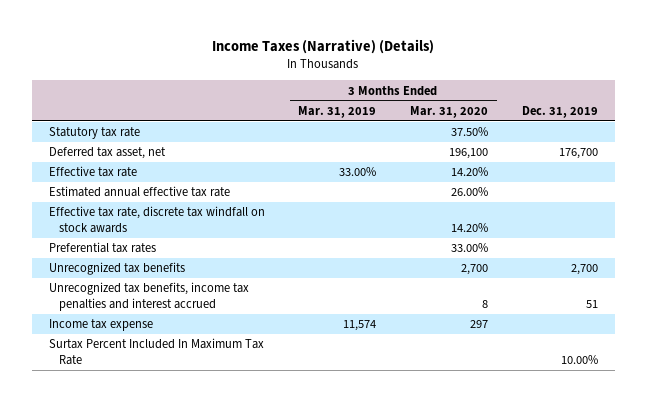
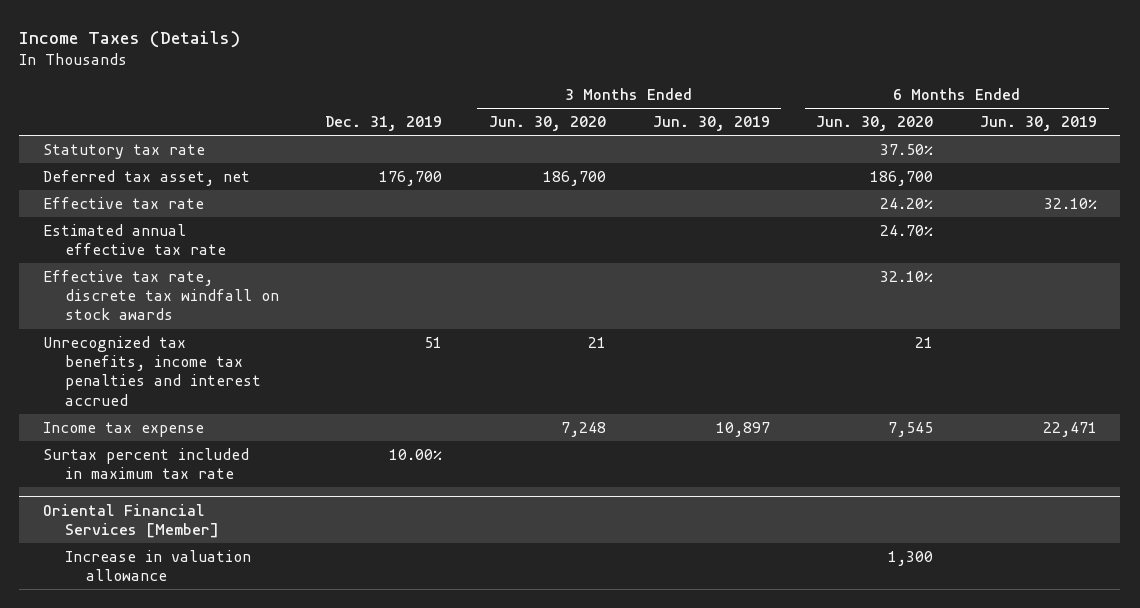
- Income Taxes (Narrative) (Details)
+ Income Taxes (Details)
- | 3 Months Ended Mar. 31, 2019 | 3 Months Ended Mar. 31, 2020 | Dec. 31, 2019
+ | Dec. 31, 2019 | 3 Months Ended Jun. 30, 2020 | 3 Months Ended Jun. 30, 2019 | 6 Months Ended Jun. 30, 2020 | 6 Months Ended Jun. 30, 2019
- Preferential tax rates | | 33.00% |
- Unrecognized tax benefits | | 2,700 | 2,700
- Surtax Percent Included In Maximum Tax Rate | | | 10.00%
+ Surtax percent included in maximum tax rate | 10.00% | | | |
+ Oriental Financial Services [Member]
+ Increase in valuation allowance | | | | 1,300 |

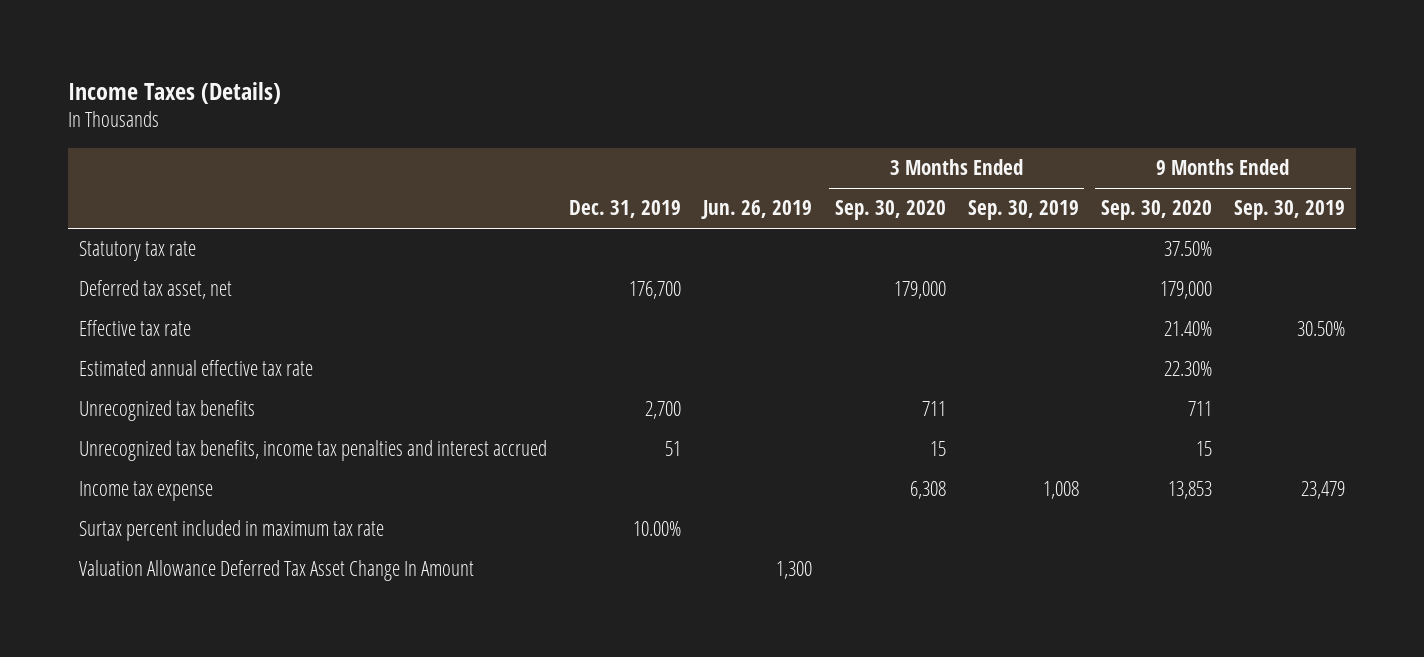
- | Dec. 31, 2019 | 3 Months Ended Jun. 30, 2020 | 3 Months Ended Jun. 30, 2019 | 6 Months Ended Jun. 30, 2020 | 6 Months Ended Jun. 30, 2019
+ | Dec. 31, 2019 | Jun. 26, 2019 | 3 Months Ended Sep. 30, 2020 | 3 Months Ended Sep. 30, 2019 | 9 Months Ended Sep. 30, 2020 | 9 Months Ended Sep. 30, 2019
- Effective tax rate, discrete tax windfall on stock awards | | | | 32.10% |
+ Unrecognized tax benefits | 2,700 | | 711 | | 711 |
- Oriental Financial Services [Member]
- Increase in valuation allowance | | | | 1,300 |
+ Valuation Allowance Deferred Tax Asset Change In Amount | | 1,300 | | | |

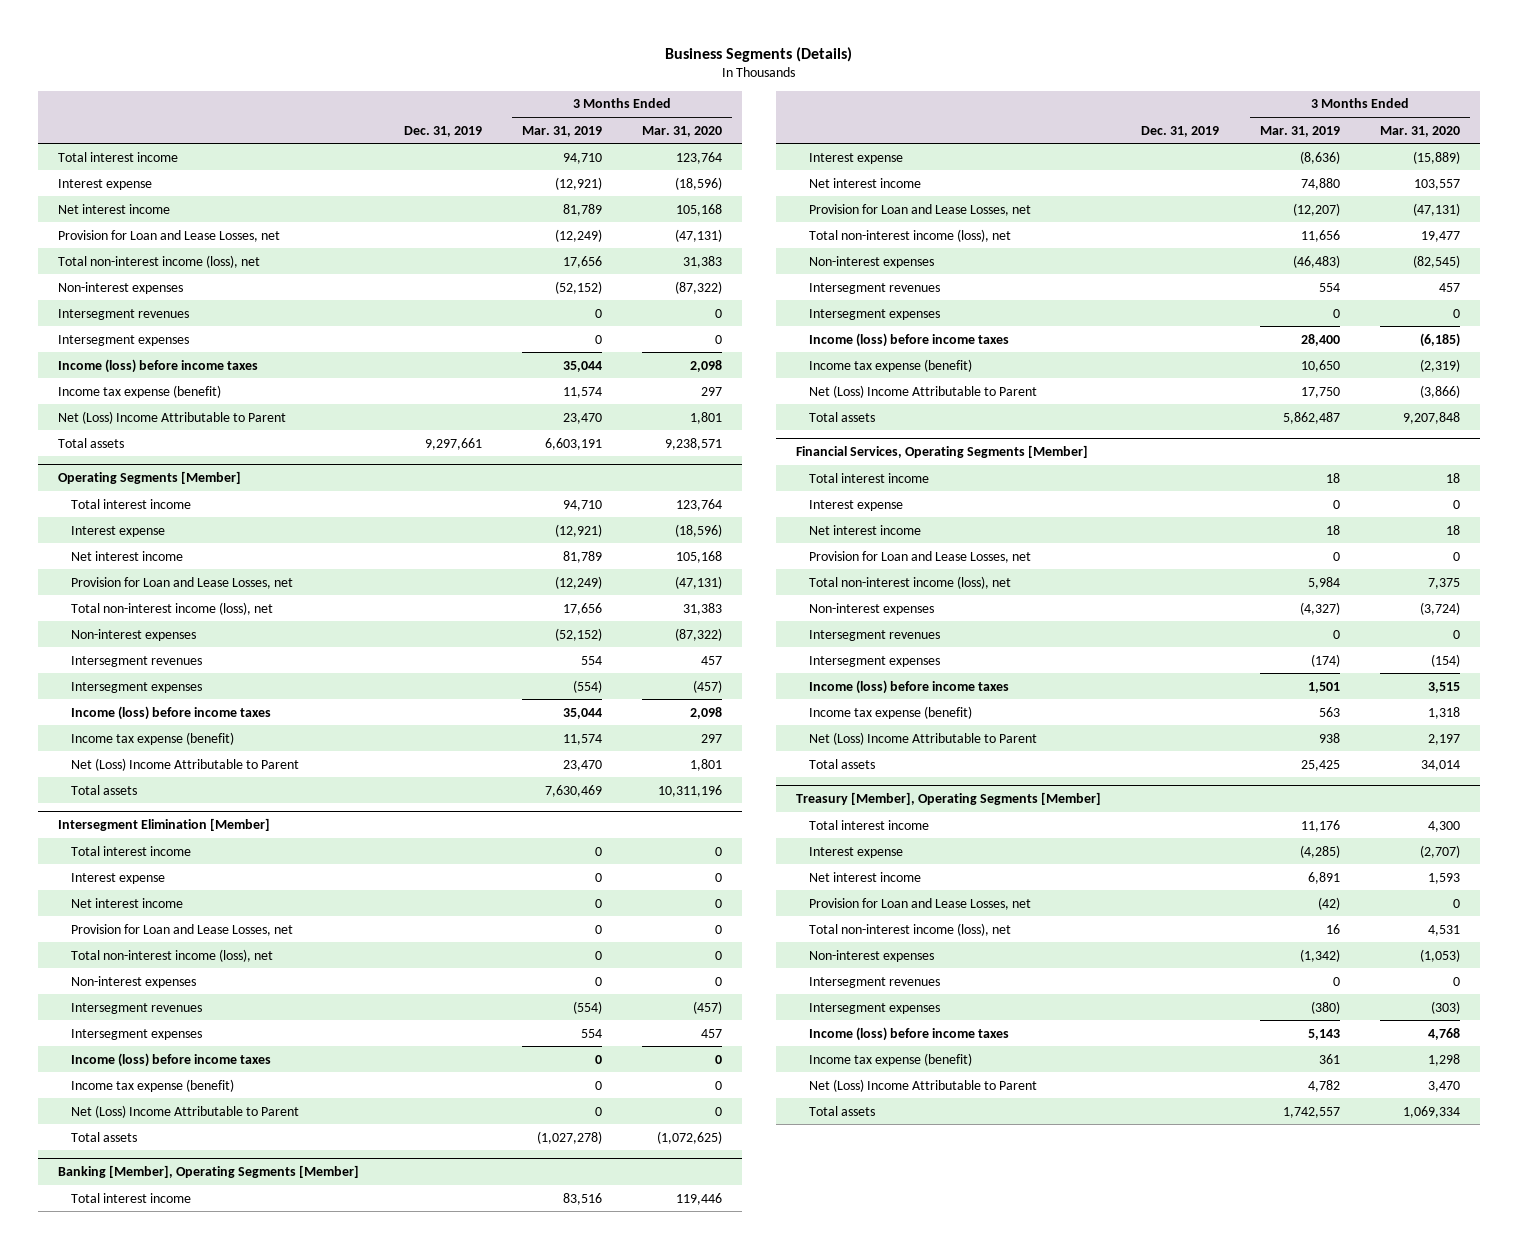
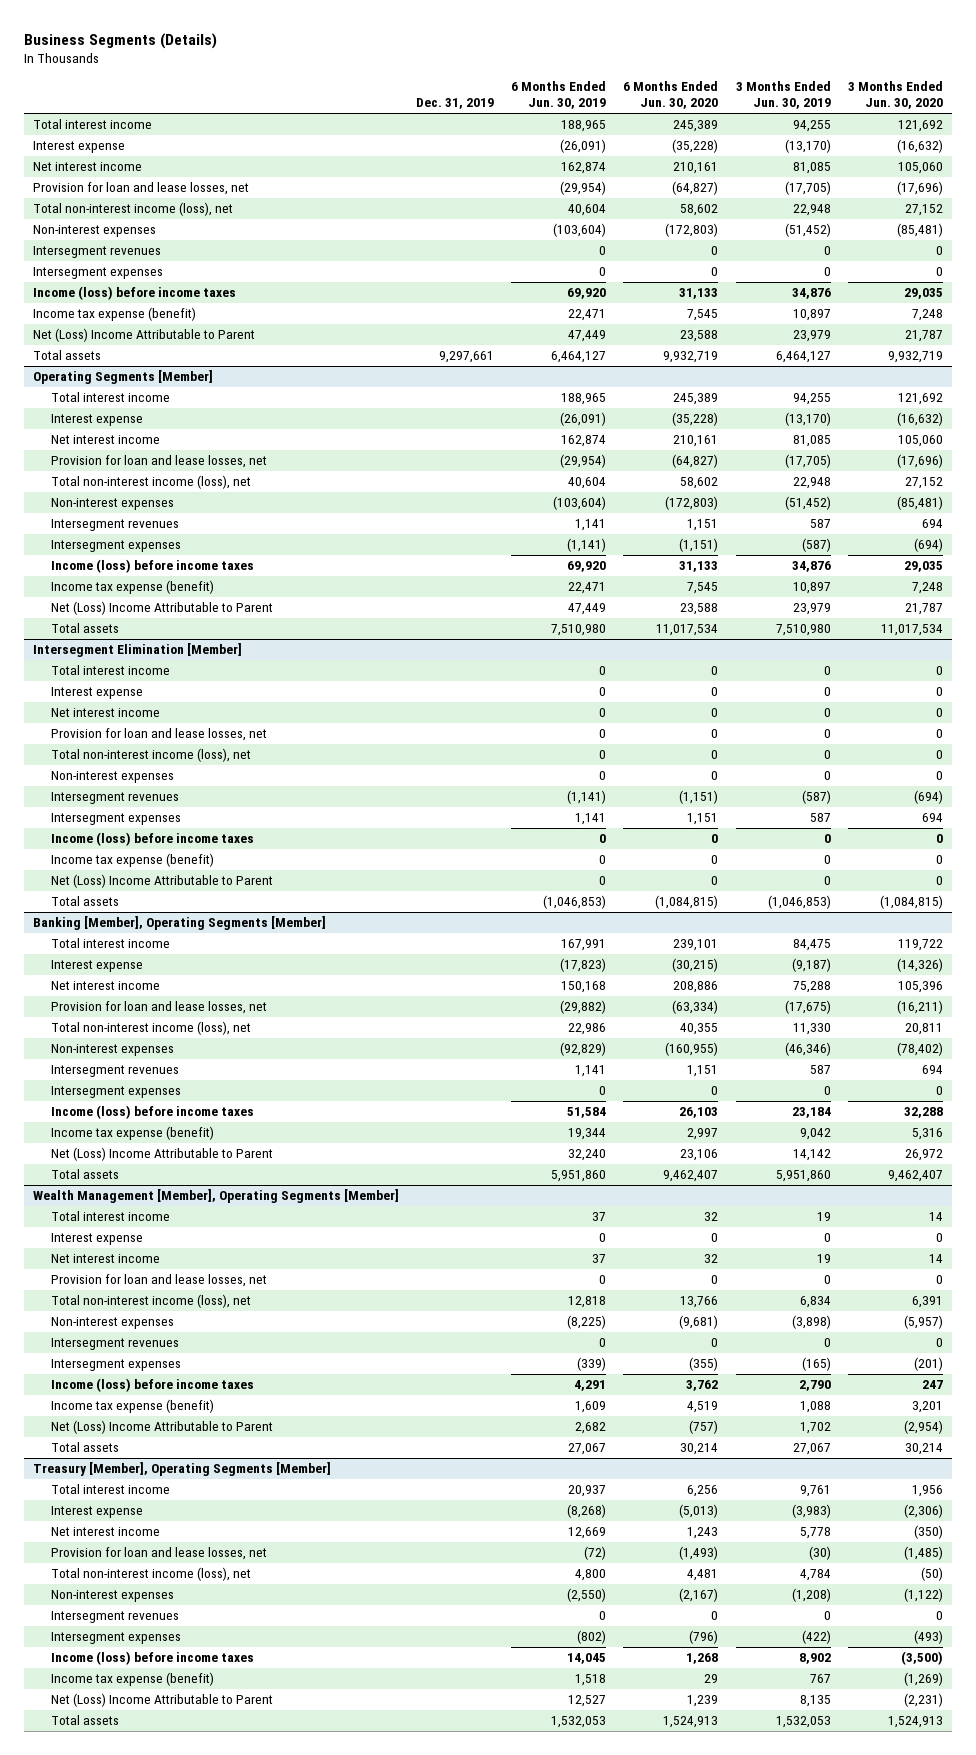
- | Dec. 31, 2019 | 3 Months Ended Mar. 31, 2019 | 3 Months Ended Mar. 31, 2020
+ | Dec. 31, 2019 | 6 Months Ended Jun. 30, 2019 | 6 Months Ended Jun. 30, 2020 | 3 Months Ended Jun. 30, 2019 | 3 Months Ended Jun. 30, 2020
- Provision for Loan and Lease Losses, net | | (12,249) | (47,131)
+ Provision for loan and lease losses, net | | (29,954) | (64,827) | (17,705) | (17,696)
@ Operating Segments [Member]
- Provision for Loan and Lease Losses, net | | (12,249) | (47,131)
+ Provision for loan and lease losses, net | | (29,954) | (64,827) | (17,705) | (17,696)
@ Intersegment Elimination [Member]
- Provision for Loan and Lease Losses, net | | 0 | 0
+ Provision for loan and lease losses, net | | 0 | 0 | 0 | 0
@ Banking [Member], Operating Segments [Member]
- Provision for Loan and Lease Losses, net | | (12,207) | (47,131)
+ Provision for loan and lease losses, net | | (29,882) | (63,334) | (17,675) | (16,211)
- Financial Services, Operating Segments [Member]
- Total interest income | | 18 | 18
- Interest expense | | 0 | 0
- Net interest income | | 18 | 18
- Provision for Loan and Lease Losses, net | | 0 | 0
- Total non-interest income (loss), net | | 5,984 | 7,375
- Non-interest expenses | | (4,327) | (3,724)
- Intersegment revenues | | 0 | 0
- Intersegment expenses | | (174) | (154)
- Income (loss) before income taxes | | 1,501 | 3,515
- Income tax expense (benefit) | | 563 | 1,318
- Net (Loss) Income Attributable to Parent | | 938 | 2,197
- Total assets | | 25,425 | 34,014
+ Wealth Management [Member], Operating Segments [Member]
+ Total interest income | | 37 | 32 | 19 | 14
+ Interest expense | | 0 | 0 | 0 | 0
+ Net interest income | | 37 | 32 | 19 | 14
+ Provision for loan and lease losses, net | | 0 | 0 | 0 | 0
+ Total non-interest income (loss), net | | 12,818 | 13,766 | 6,834 | 6,391
+ Non-interest expenses | | (8,225) | (9,681) | (3,898) | (5,957)
+ Intersegment revenues | | 0 | 0 | 0 | 0
+ Intersegment expenses | | (339) | (355) | (165) | (201)
+ Income (loss) before income taxes | | 4,291 | 3,762 | 2,790 | 247
+ Income tax expense (benefit) | | 1,609 | 4,519 | 1,088 | 3,201
+ Net (Loss) Income Attributable to Parent | | 2,682 | (757) | 1,702 | (2,954)
+ Total assets | | 27,067 | 30,214 | 27,067 | 30,214
@ Treasury [Member], Operating Segments [Member]
- Provision for Loan and Lease Losses, net | | (42) | 0
+ Provision for loan and lease losses, net | | (72) | (1,493) | (30) | (1,485)

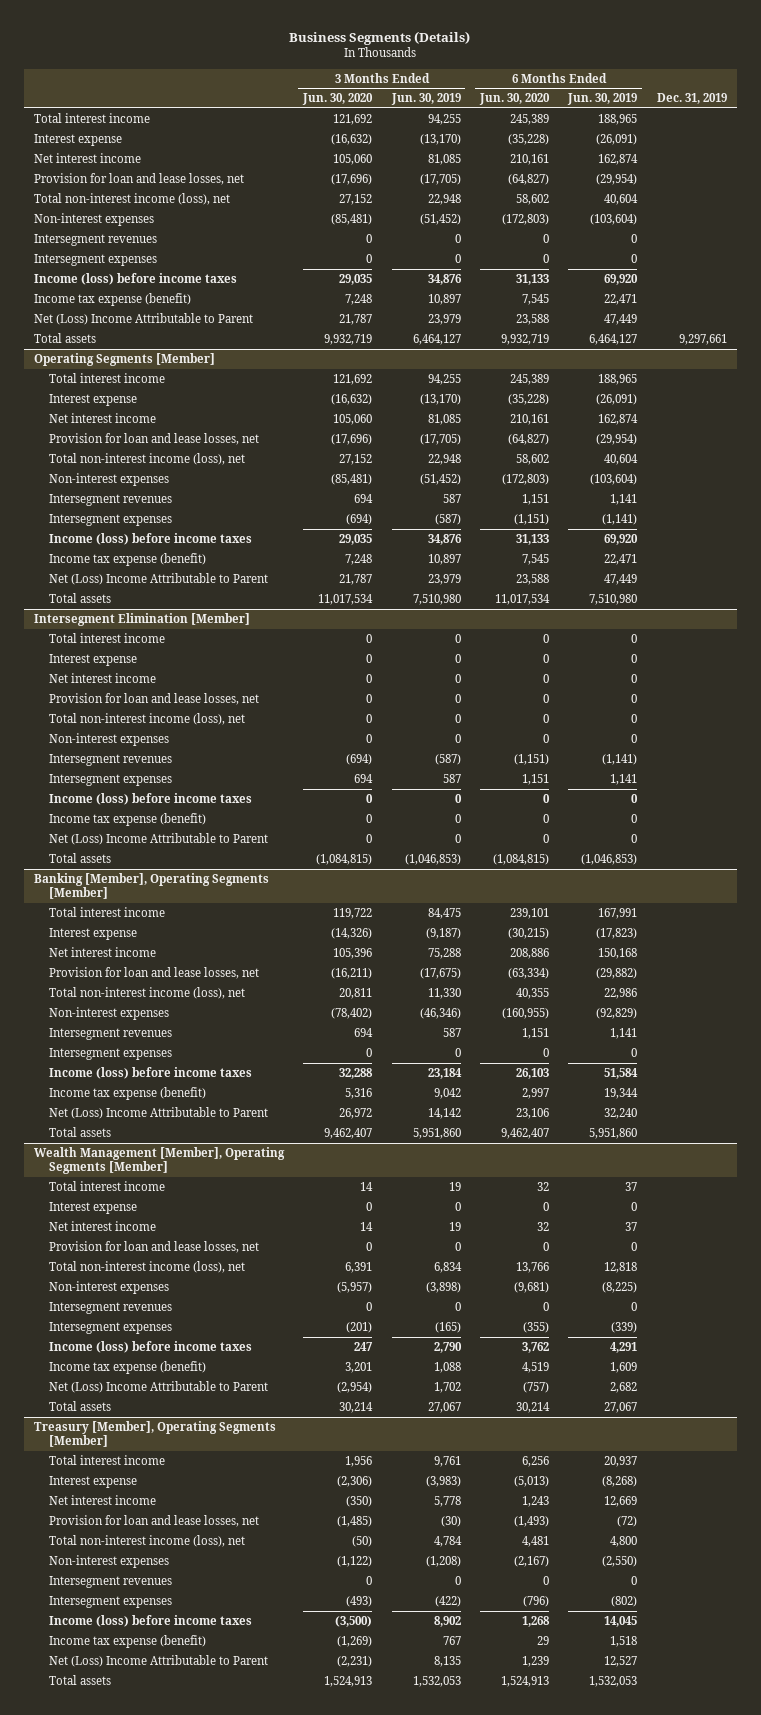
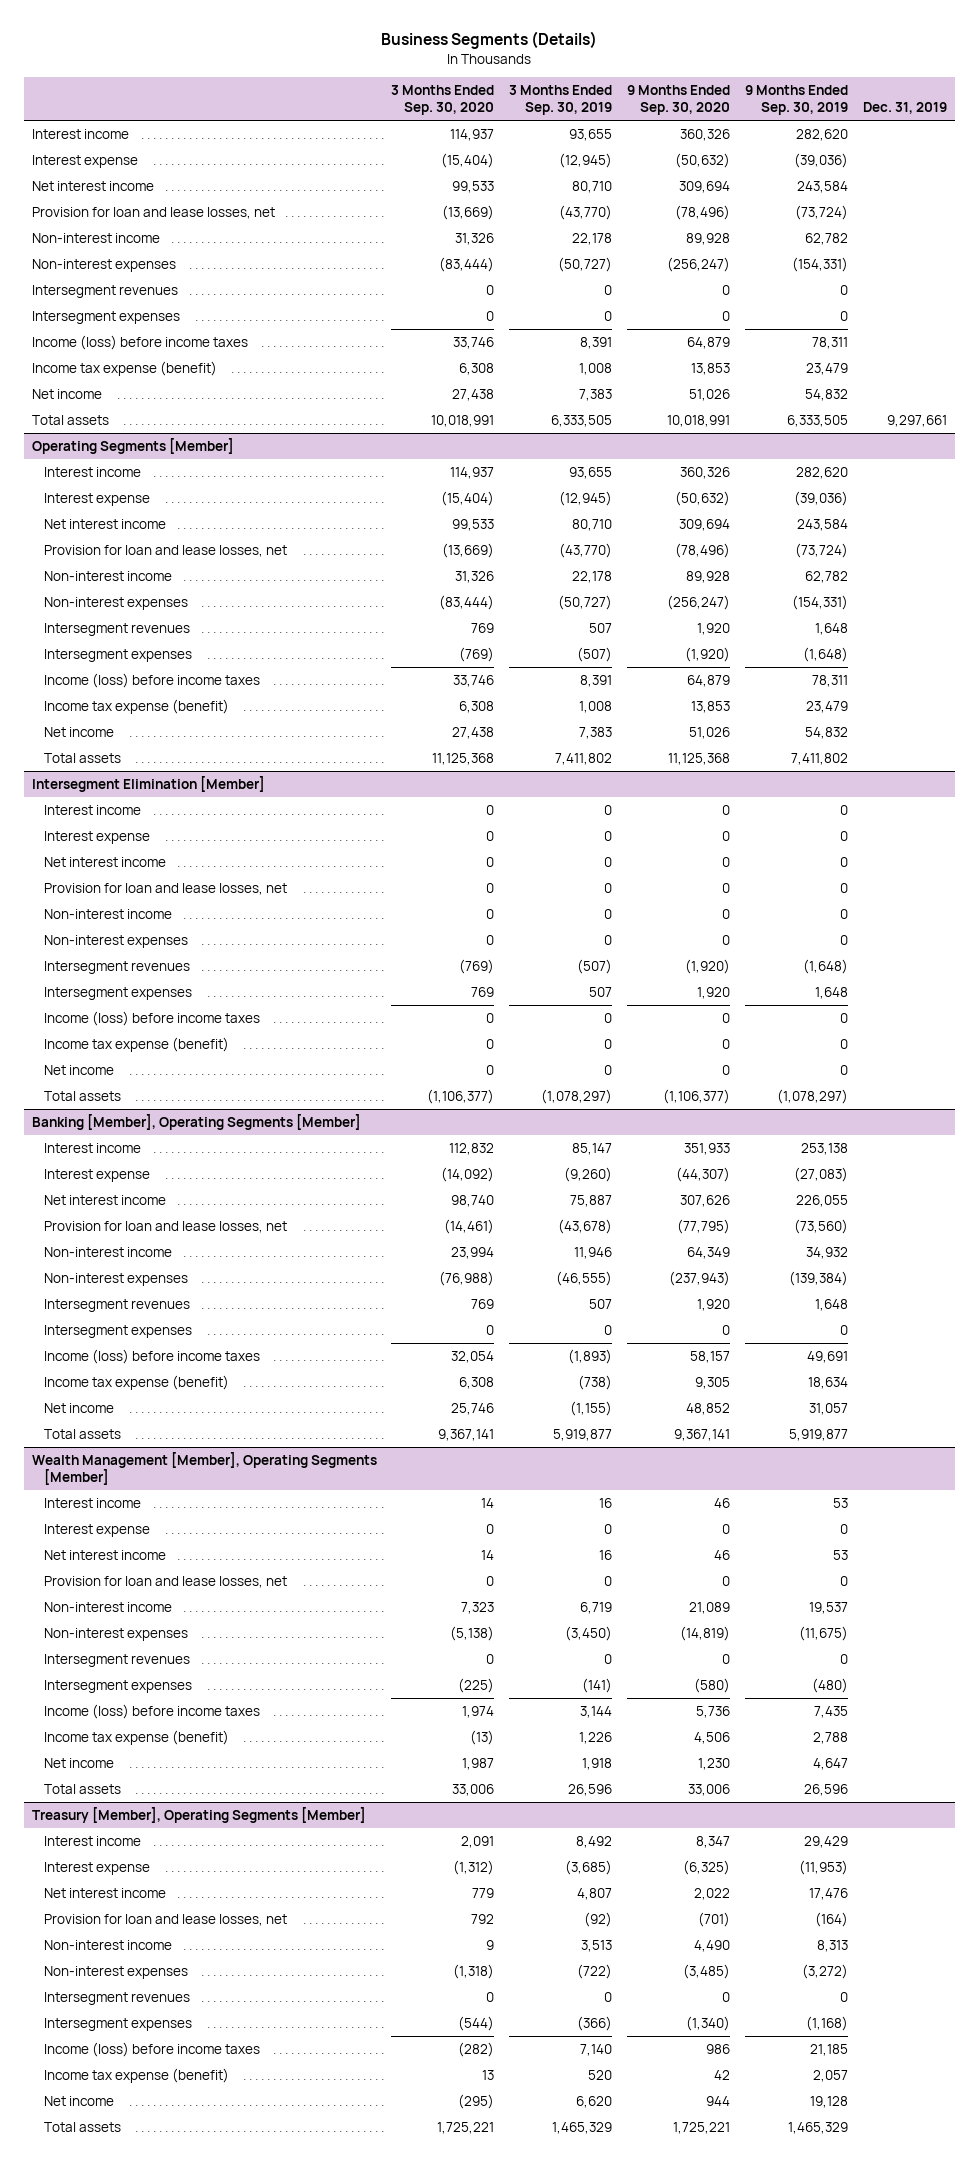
- | 3 Months Ended Jun. 30, 2020 | 3 Months Ended Jun. 30, 2019 | 6 Months Ended Jun. 30, 2020 | 6 Months Ended Jun. 30, 2019 | Dec. 31, 2019
+ | 3 Months Ended Sep. 30, 2020 | 3 Months Ended Sep. 30, 2019 | 9 Months Ended Sep. 30, 2020 | 9 Months Ended Sep. 30, 2019 | Dec. 31, 2019
- Total interest income | 121,692 | 94,255 | 245,389 | 188,965 |
+ Interest income | 114,937 | 93,655 | 360,326 | 282,620 |
- Total non-interest income (loss), net | 27,152 | 22,948 | 58,602 | 40,604 |
+ Non-interest income | 31,326 | 22,178 | 89,928 | 62,782 |
- Net (Loss) Income Attributable to Parent | 21,787 | 23,979 | 23,588 | 47,449 |
+ Net income | 27,438 | 7,383 | 51,026 | 54,832 |
@ Operating Segments [Member]
- Total interest income | 121,692 | 94,255 | 245,389 | 188,965 |
+ Interest income | 114,937 | 93,655 | 360,326 | 282,620 |
- Total non-interest income (loss), net | 27,152 | 22,948 | 58,602 | 40,604 |
+ Non-interest income | 31,326 | 22,178 | 89,928 | 62,782 |
- Net (Loss) Income Attributable to Parent | 21,787 | 23,979 | 23,588 | 47,449 |
+ Net income | 27,438 | 7,383 | 51,026 | 54,832 |
@ Intersegment Elimination [Member]
- Total interest income | 0 | 0 | 0 | 0 |
+ Interest income | 0 | 0 | 0 | 0 |
- Total non-interest income (loss), net | 0 | 0 | 0 | 0 |
+ Non-interest income | 0 | 0 | 0 | 0 |
- Net (Loss) Income Attributable to Parent | 0 | 0 | 0 | 0 |
+ Net income | 0 | 0 | 0 | 0 |
@ Banking [Member], Operating Segments [Member]
- Total interest income | 119,722 | 84,475 | 239,101 | 167,991 |
+ Interest income | 112,832 | 85,147 | 351,933 | 253,138 |
- Total non-interest income (loss), net | 20,811 | 11,330 | 40,355 | 22,986 |
+ Non-interest income | 23,994 | 11,946 | 64,349 | 34,932 |
- Net (Loss) Income Attributable to Parent | 26,972 | 14,142 | 23,106 | 32,240 |
+ Net income | 25,746 | (1,155) | 48,852 | 31,057 |
@ Wealth Management [Member], Operating Segments [Member]
- Total interest income | 14 | 19 | 32 | 37 |
+ Interest income | 14 | 16 | 46 | 53 |
- Total non-interest income (loss), net | 6,391 | 6,834 | 13,766 | 12,818 |
+ Non-interest income | 7,323 | 6,719 | 21,089 | 19,537 |
- Net (Loss) Income Attributable to Parent | (2,954) | 1,702 | (757) | 2,682 |
+ Net income | 1,987 | 1,918 | 1,230 | 4,647 |
@ Treasury [Member], Operating Segments [Member]
- Total interest income | 1,956 | 9,761 | 6,256 | 20,937 |
+ Interest income | 2,091 | 8,492 | 8,347 | 29,429 |
- Total non-interest income (loss), net | (50) | 4,784 | 4,481 | 4,800 |
+ Non-interest income | 9 | 3,513 | 4,490 | 8,313 |
- Net (Loss) Income Attributable to Parent | (2,231) | 8,135 | 1,239 | 12,527 |
+ Net income | (295) | 6,620 | 944 | 19,128 |

